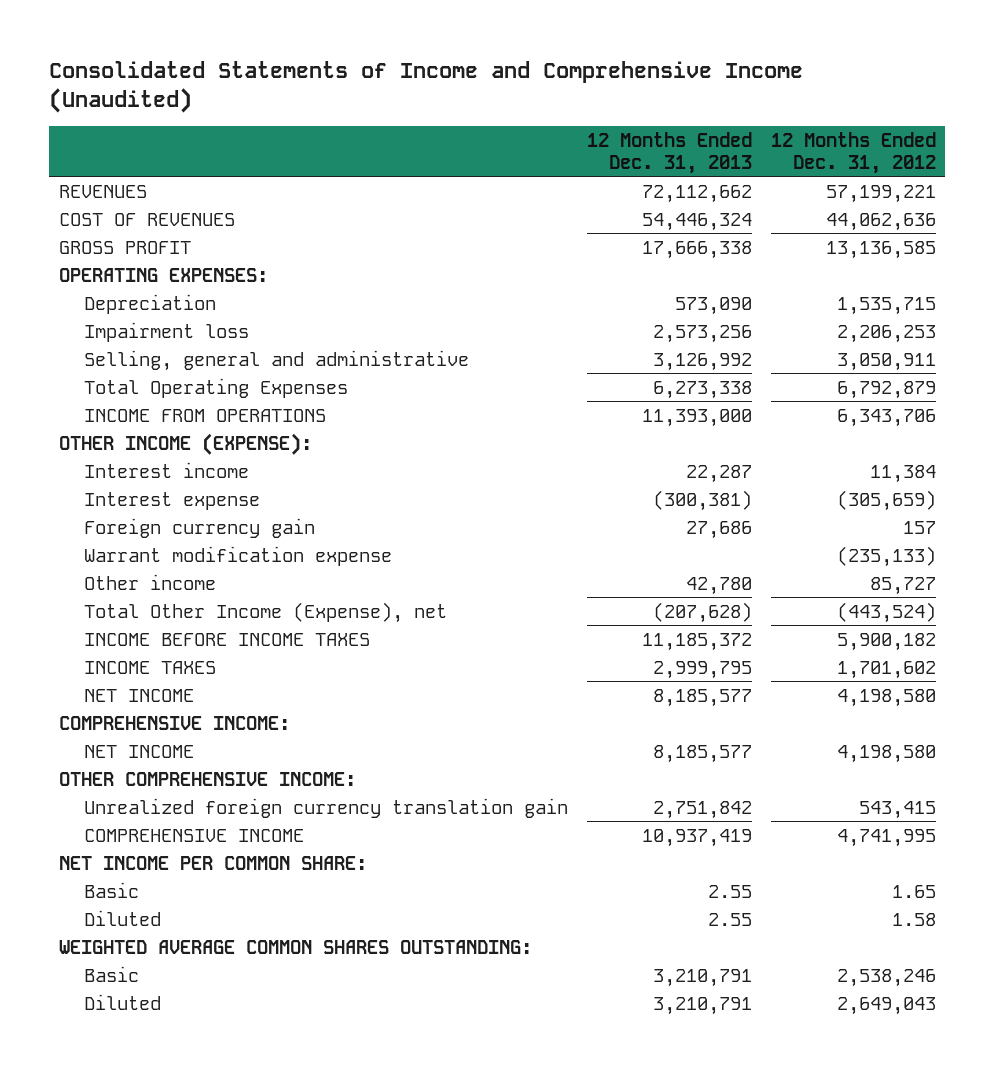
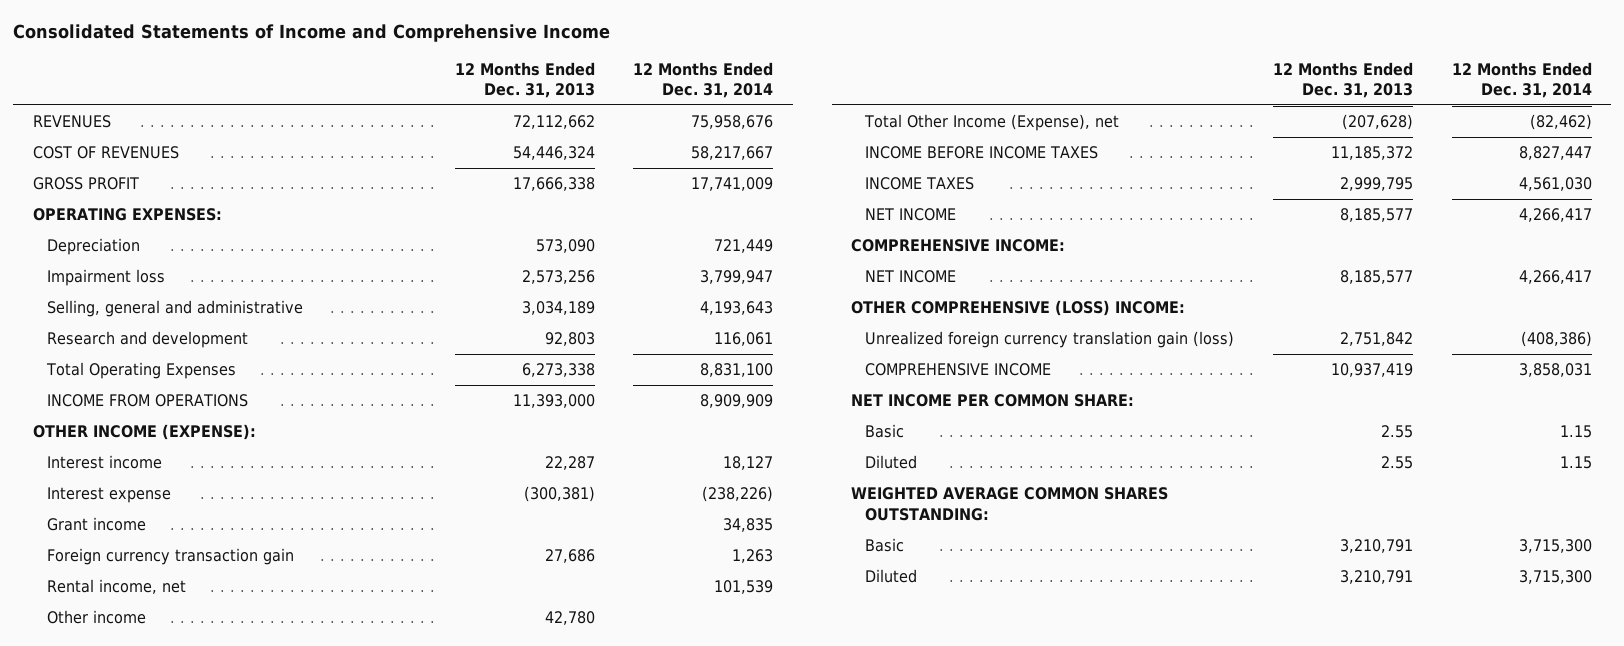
- Consolidated Statements of Income and Comprehensive Income (Unaudited)
+ Consolidated Statements of Income and Comprehensive Income
- | 12 Months Ended Dec. 31, 2013 | 12 Months Ended Dec. 31, 2012
+ | 12 Months Ended Dec. 31, 2013 | 12 Months Ended Dec. 31, 2014
- Selling, general and administrative | 3,126,992 | 3,050,911
+ Selling, general and administrative | 3,034,189 | 4,193,643
+ Research and development | 92,803 | 116,061
- Foreign currency gain | 27,686 | 157
- Warrant modification expense | | (235,133)
+ Grant income | | 34,835
+ Foreign currency transaction gain | 27,686 | 1,263
+ Rental income, net | | 101,539
- OTHER COMPREHENSIVE INCOME:
- Unrealized foreign currency translation gain | 2,751,842 | 543,415
+ OTHER COMPREHENSIVE (LOSS) INCOME:
+ Unrealized foreign currency translation gain (loss) | 2,751,842 | (408,386)

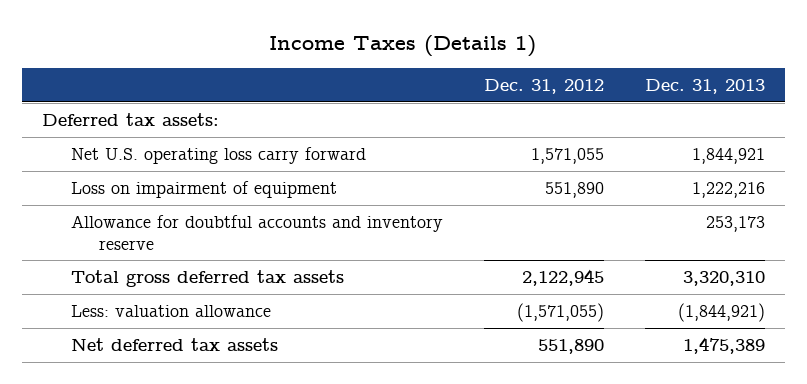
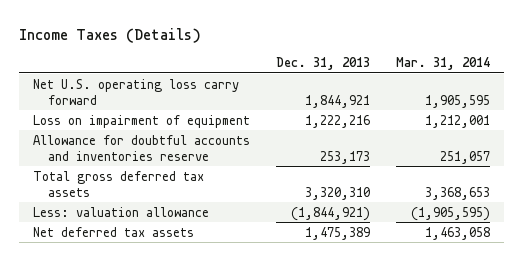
- Income Taxes (Details 1)
+ Income Taxes (Details)
- | Dec. 31, 2012 | Dec. 31, 2013
+ | Dec. 31, 2013 | Mar. 31, 2014
- Deferred tax assets:
- Allowance for doubtful accounts and inventory reserve | | 253,173
+ Allowance for doubtful accounts and inventories reserve | 253,173 | 251,057

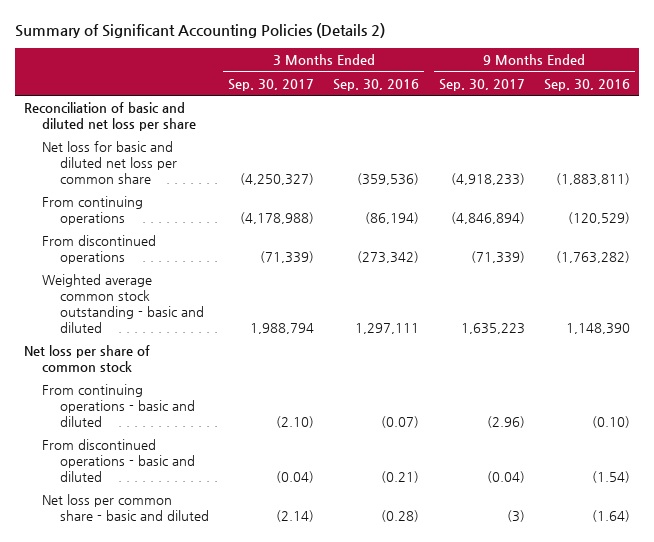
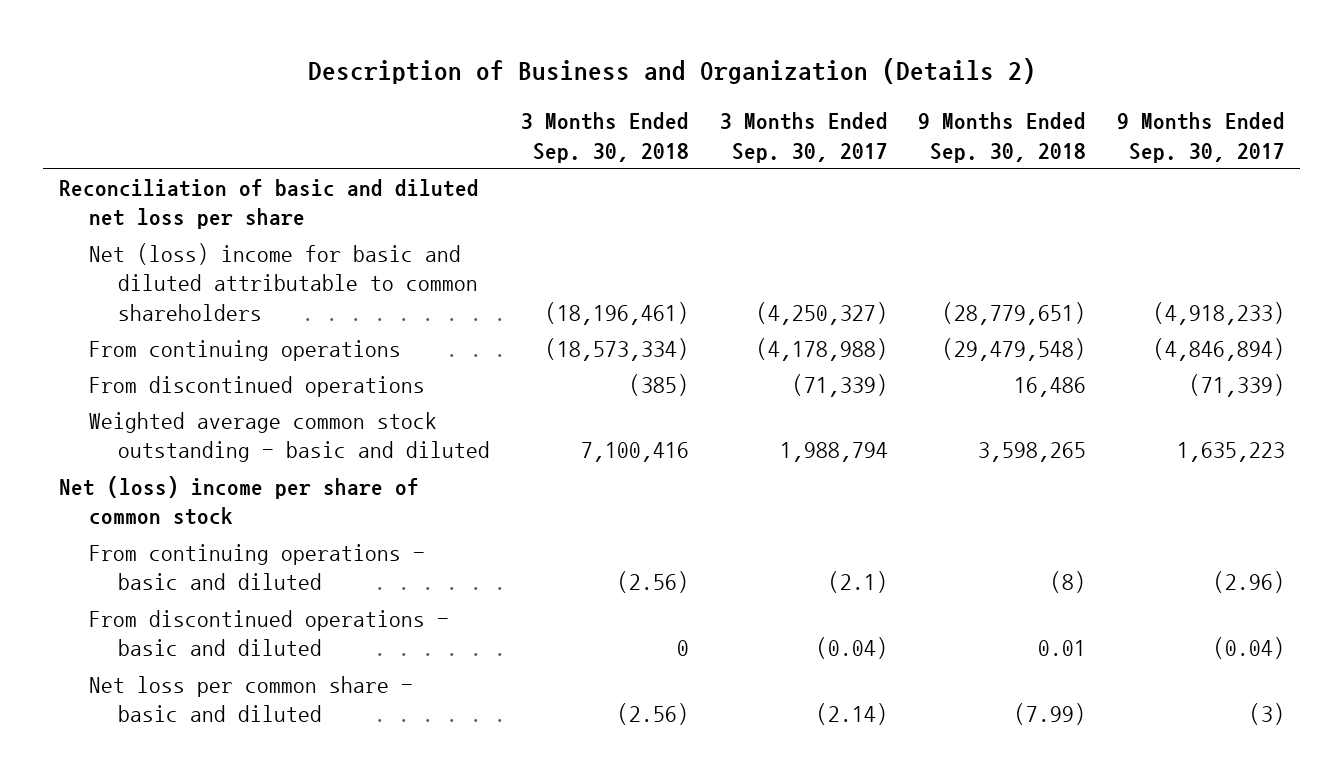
- Summary of Significant Accounting Policies (Details 2)
+ Description of Business and Organization (Details 2)
- | 3 Months Ended Sep. 30, 2017 | 3 Months Ended Sep. 30, 2016 | 9 Months Ended Sep. 30, 2017 | 9 Months Ended Sep. 30, 2016
+ | 3 Months Ended Sep. 30, 2018 | 3 Months Ended Sep. 30, 2017 | 9 Months Ended Sep. 30, 2018 | 9 Months Ended Sep. 30, 2017
- Net loss for basic and diluted net loss per common share | (4,250,327) | (359,536) | (4,918,233) | (1,883,811)
+ Net (loss) income for basic and diluted attributable to common shareholders | (18,196,461) | (4,250,327) | (28,779,651) | (4,918,233)
- Net loss per share of common stock
- From continuing operations - basic and diluted | (2.10) | (0.07) | (2.96) | (0.10)
+ Net (loss) income per share of common stock
+ From continuing operations - basic and diluted | (2.56) | (2.1) | (8) | (2.96)

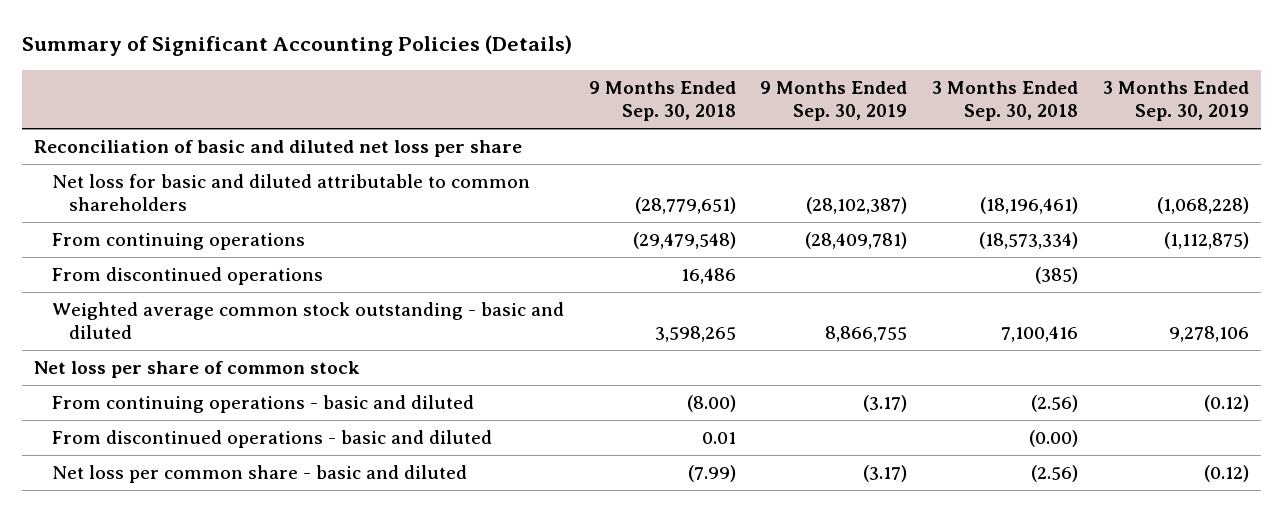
- Description of Business and Organization (Details 2)
+ Summary of Significant Accounting Policies (Details)
- | 3 Months Ended Sep. 30, 2018 | 3 Months Ended Sep. 30, 2017 | 9 Months Ended Sep. 30, 2018 | 9 Months Ended Sep. 30, 2017
+ | 9 Months Ended Sep. 30, 2018 | 9 Months Ended Sep. 30, 2019 | 3 Months Ended Sep. 30, 2018 | 3 Months Ended Sep. 30, 2019
- Net (loss) income for basic and diluted attributable to common shareholders | (18,196,461) | (4,250,327) | (28,779,651) | (4,918,233)
+ Net loss for basic and diluted attributable to common shareholders | (28,779,651) | (28,102,387) | (18,196,461) | (1,068,228)
- Net (loss) income per share of common stock
- From continuing operations - basic and diluted | (2.56) | (2.1) | (8) | (2.96)
- From discontinued operations - basic and diluted | 0 | (0.04) | 0.01 | (0.04)
+ Net loss per share of common stock
+ From continuing operations - basic and diluted | (8.00) | (3.17) | (2.56) | (0.12)
+ From discontinued operations - basic and diluted | 0.01 | | (0.00) |

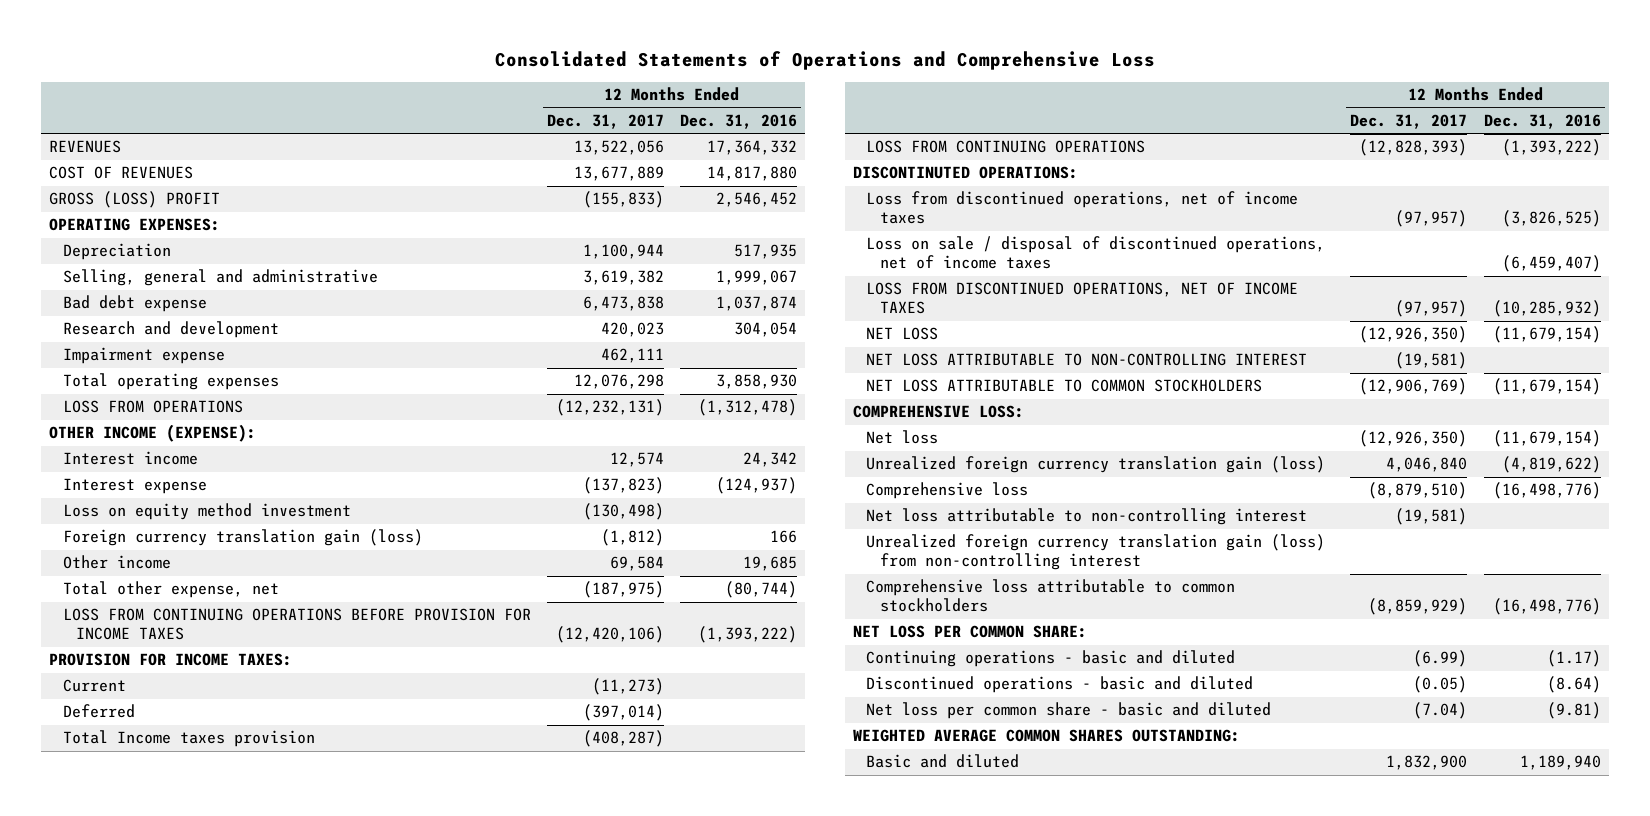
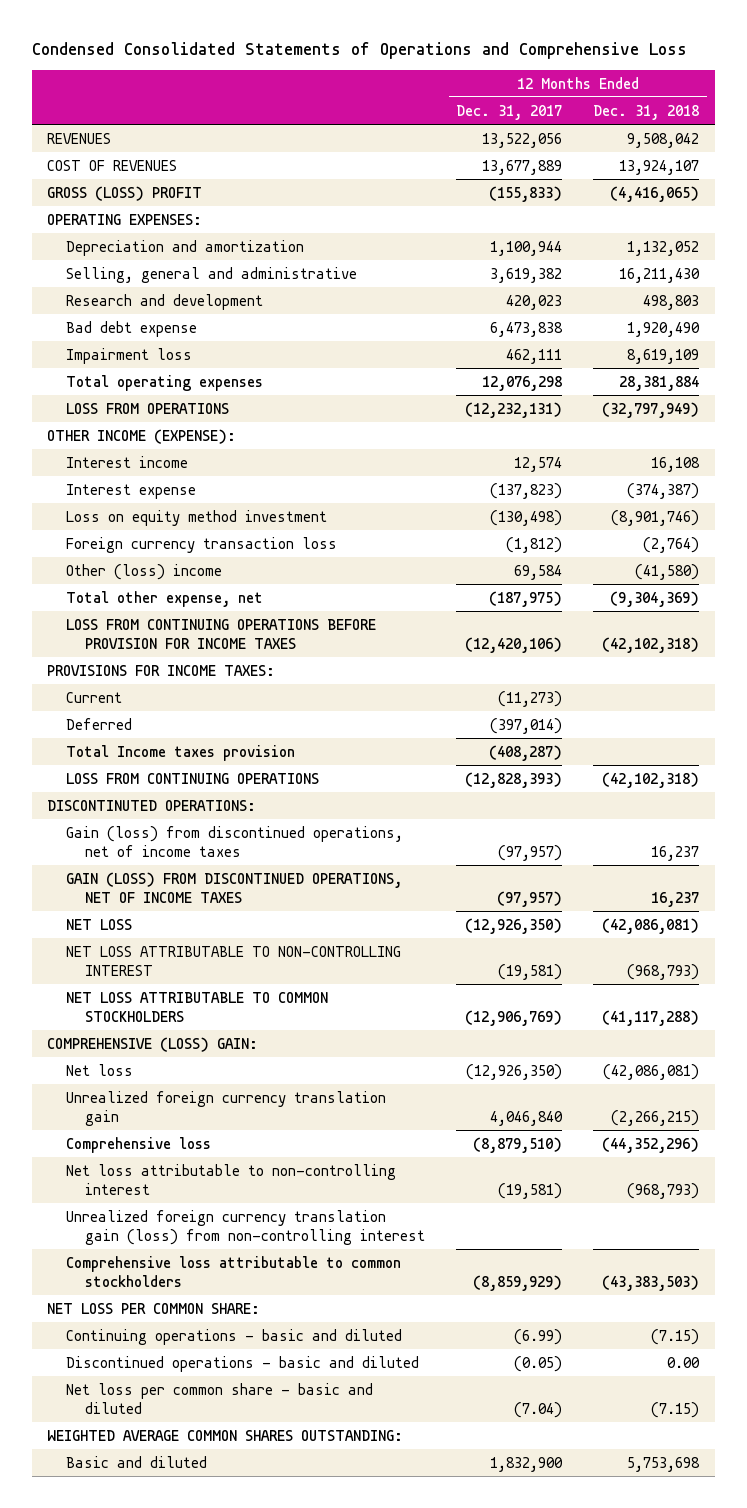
- Consolidated Statements of Operations and Comprehensive Loss
+ Condensed Consolidated Statements of Operations and Comprehensive Loss
- | 12 Months Ended Dec. 31, 2017 | 12 Months Ended Dec. 31, 2016
+ | 12 Months Ended Dec. 31, 2017 | 12 Months Ended Dec. 31, 2018
- Depreciation | 1,100,944 | 517,935
+ Depreciation and amortization | 1,100,944 | 1,132,052
- Impairment expense | 462,111 |
moved down: Bad debt expense | 6,473,838 | 1,920,490
+ Impairment loss | 462,111 | 8,619,109
- Foreign currency translation gain (loss) | (1,812) | 166
- Other income | 69,584 | 19,685
+ Foreign currency transaction loss | (1,812) | (2,764)
+ Other (loss) income | 69,584 | (41,580)
- PROVISION FOR INCOME TAXES:
+ PROVISIONS FOR INCOME TAXES:
- Loss from discontinued operations, net of income taxes | (97,957) | (3,826,525)
- Loss on sale / disposal of discontinued operations, net of income taxes | | (6,459,407)
- LOSS FROM DISCONTINUED OPERATIONS, NET OF INCOME TAXES | (97,957) | (10,285,932)
+ Gain (loss) from discontinued operations, net of income taxes | (97,957) | 16,237
+ GAIN (LOSS) FROM DISCONTINUED OPERATIONS, NET OF INCOME TAXES | (97,957) | 16,237
- COMPREHENSIVE LOSS:
+ COMPREHENSIVE (LOSS) GAIN:
- Unrealized foreign currency translation gain (loss) | 4,046,840 | (4,819,622)
+ Unrealized foreign currency translation gain | 4,046,840 | (2,266,215)

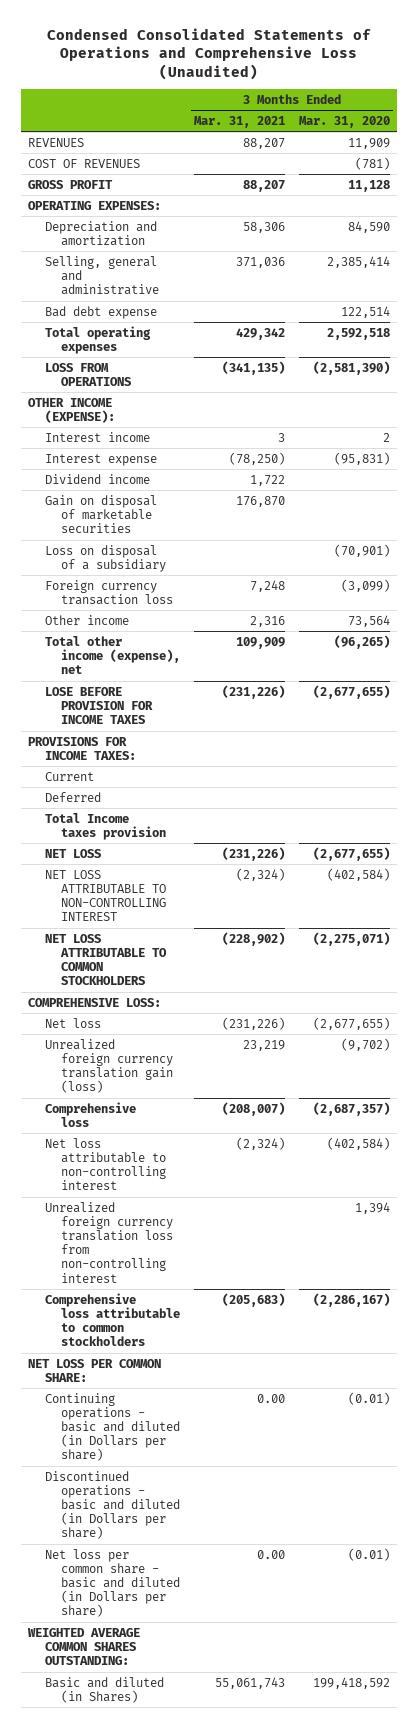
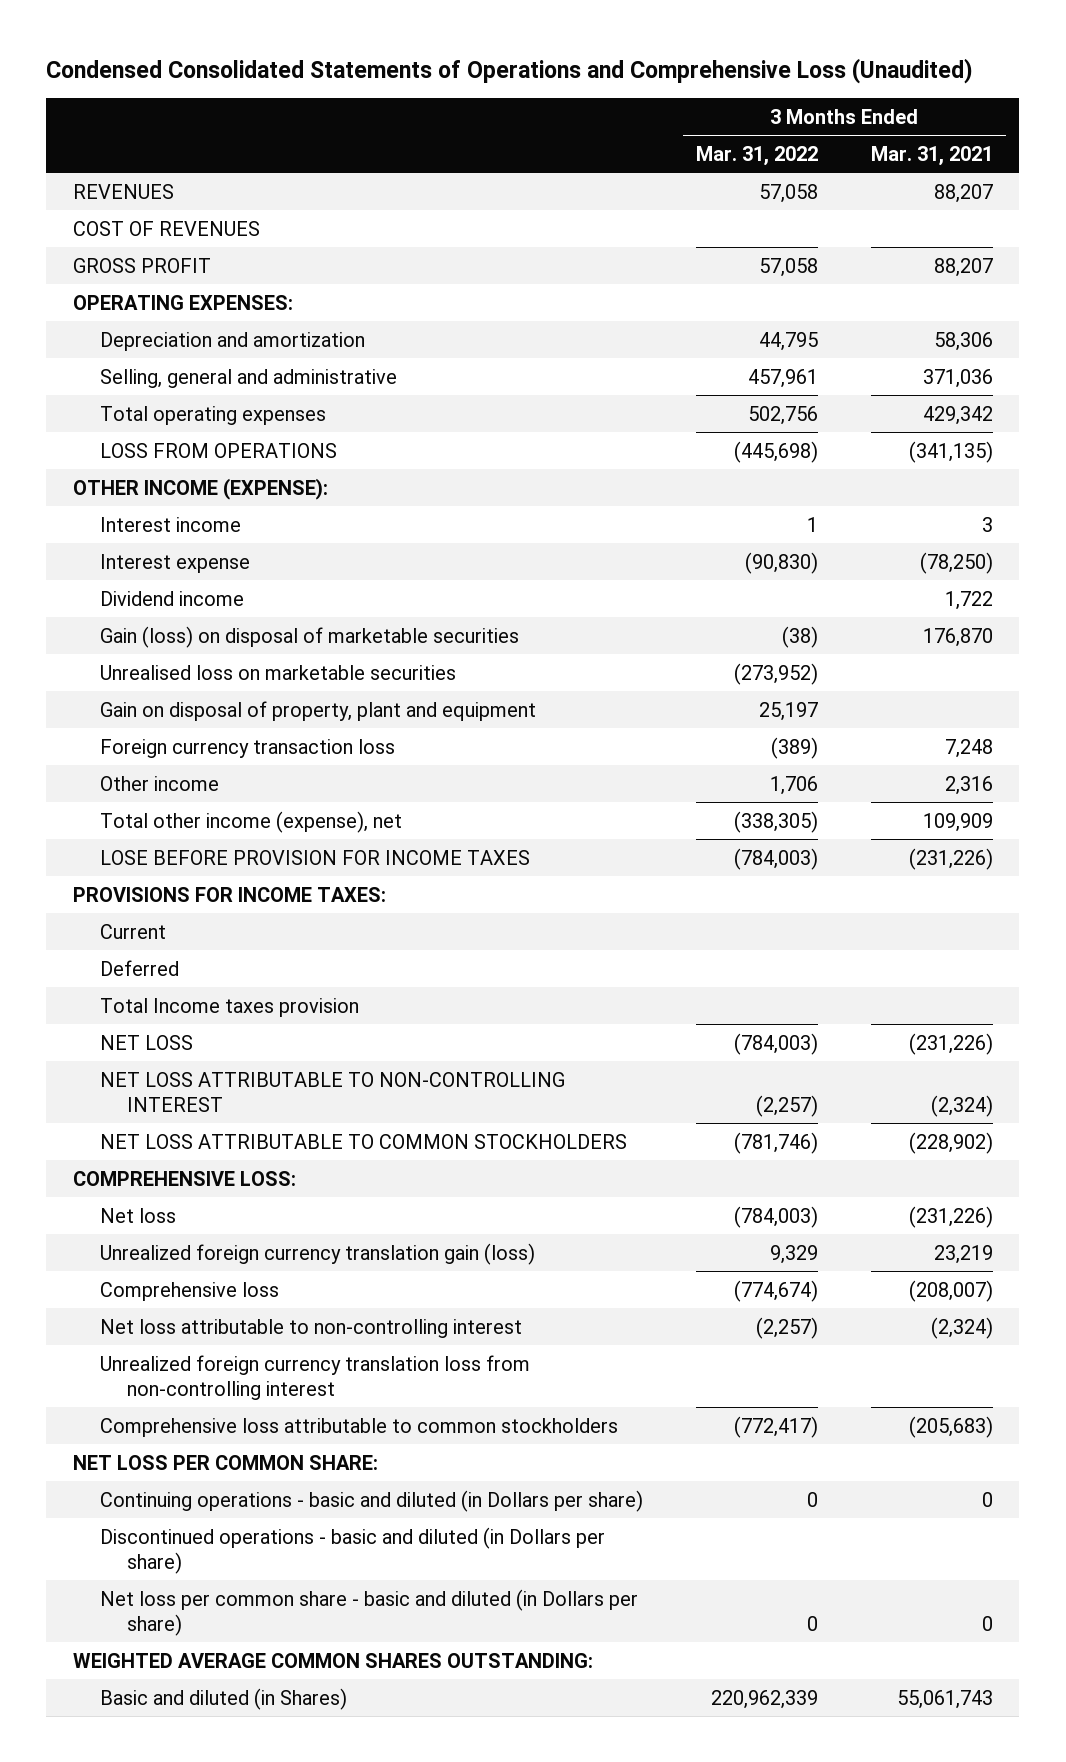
- | 3 Months Ended Mar. 31, 2021 | 3 Months Ended Mar. 31, 2020
+ | 3 Months Ended Mar. 31, 2022 | 3 Months Ended Mar. 31, 2021
- Bad debt expense | | 122,514
- Gain on disposal of marketable securities | 176,870 |
- Loss on disposal of a subsidiary | | (70,901)
+ Gain (loss) on disposal of marketable securities | (38) | 176,870
+ Unrealised loss on marketable securities | (273,952) |
+ Gain on disposal of property, plant and equipment | 25,197 |
- Continuing operations - basic and diluted (in Dollars per share) | 0.00 | (0.01)
+ Continuing operations - basic and diluted (in Dollars per share) | 0 | 0
- Net loss per common share - basic and diluted (in Dollars per share) | 0.00 | (0.01)
+ Net loss per common share - basic and diluted (in Dollars per share) | 0 | 0

